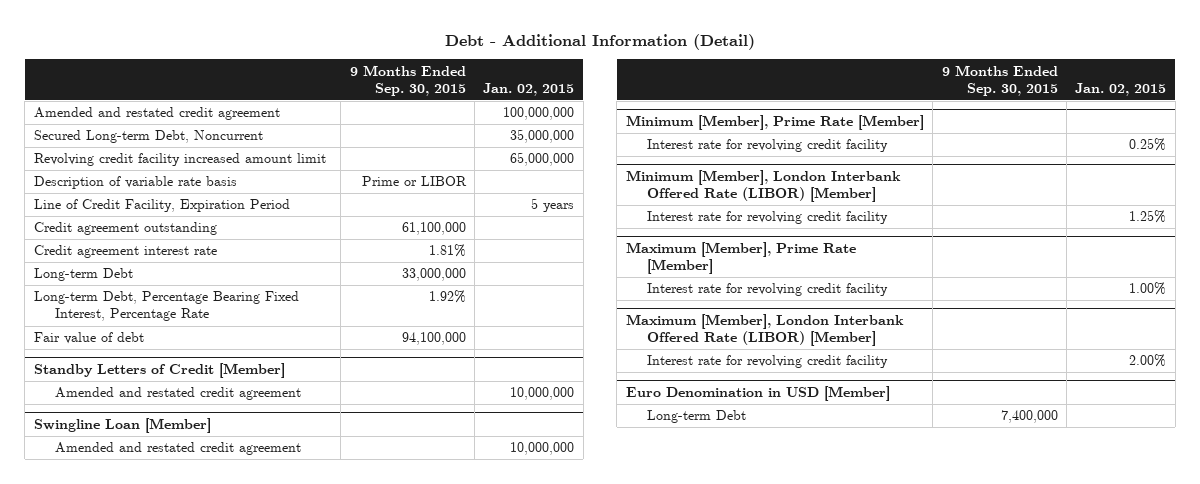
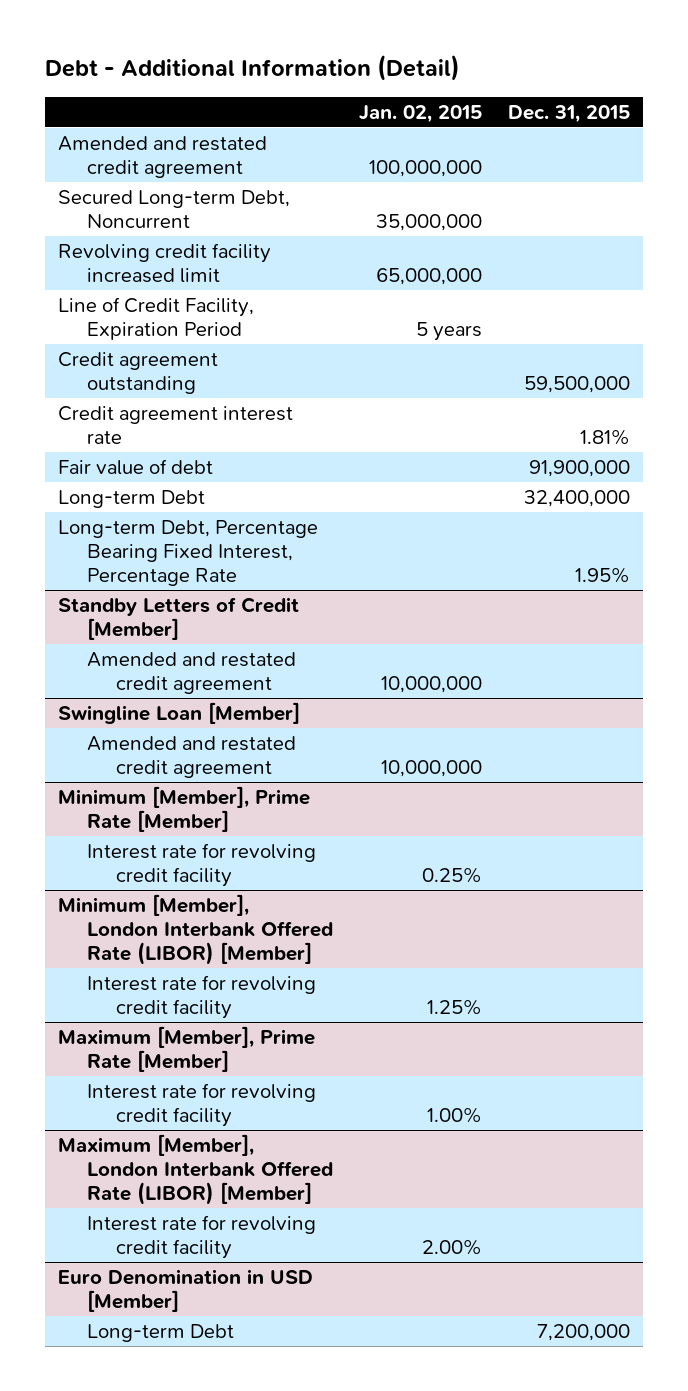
- | 9 Months Ended Sep. 30, 2015 | Jan. 02, 2015
+ | Jan. 02, 2015 | Dec. 31, 2015
- Revolving credit facility increased amount limit | | 65,000,000
- Description of variable rate basis | Prime or LIBOR |
+ Revolving credit facility increased limit | 65,000,000 |
moved up: Fair value of debt | | 91,900,000

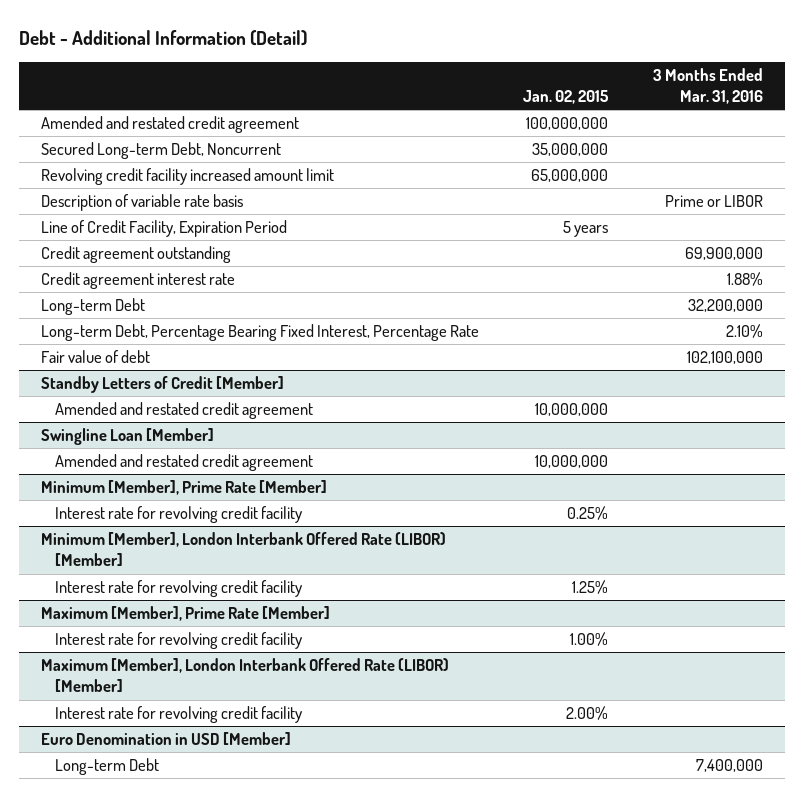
- | Jan. 02, 2015 | Dec. 31, 2015
+ | Jan. 02, 2015 | 3 Months Ended Mar. 31, 2016
- Revolving credit facility increased limit | 65,000,000 |
+ Revolving credit facility increased amount limit | 65,000,000 |
+ Description of variable rate basis | | Prime or LIBOR
moved down: Fair value of debt | | 102,100,000

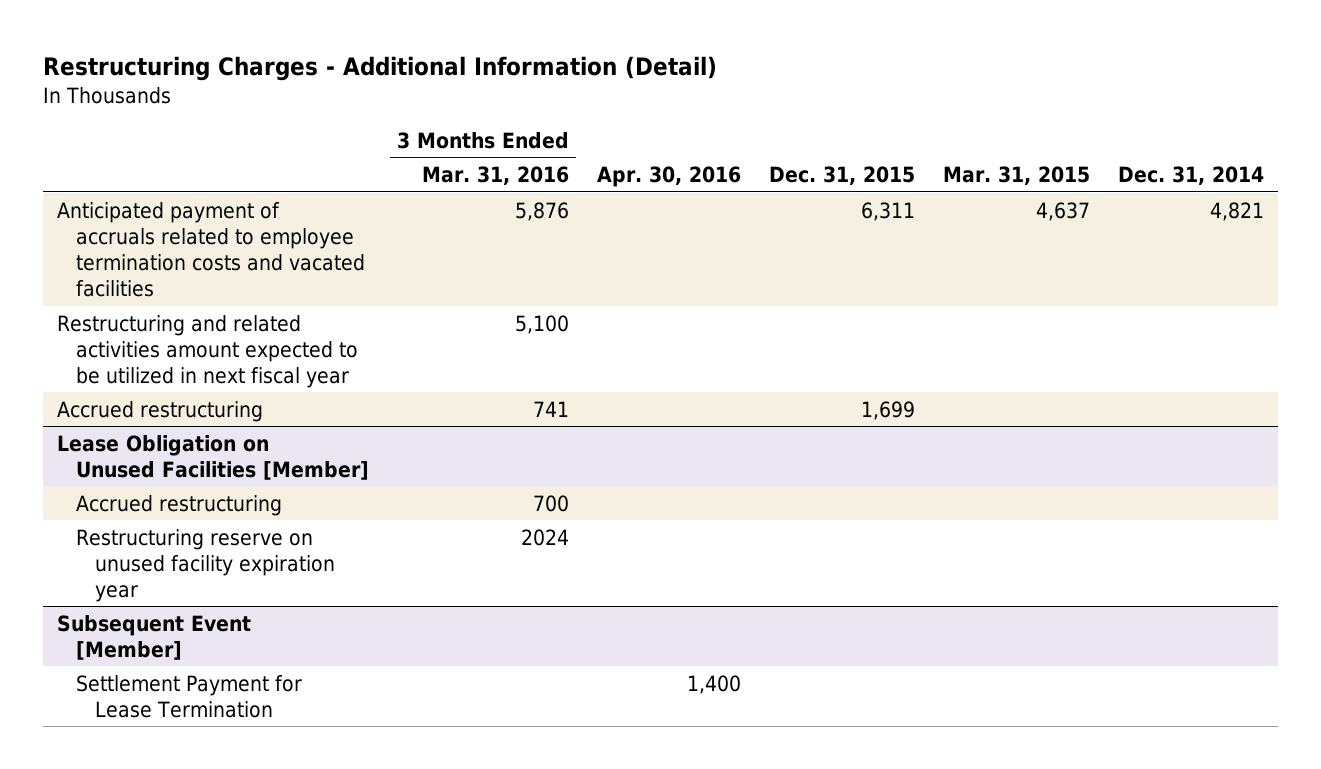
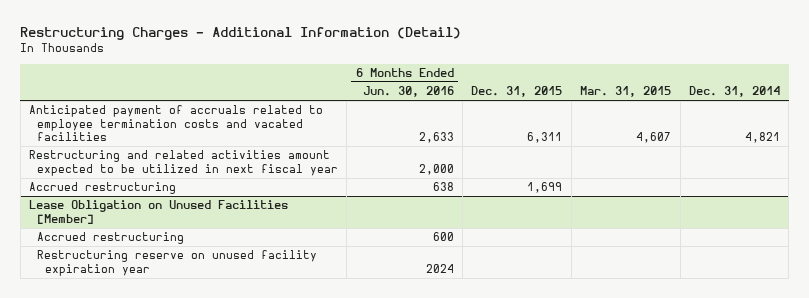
- | 3 Months Ended Mar. 31, 2016 | Apr. 30, 2016 | Dec. 31, 2015 | Mar. 31, 2015 | Dec. 31, 2014
+ | 6 Months Ended Jun. 30, 2016 | Dec. 31, 2015 | Mar. 31, 2015 | Dec. 31, 2014
- Anticipated payment of accruals related to employee termination costs and vacated facilities | 5,876 | | 6,311 | 4,637 | 4,821
+ Anticipated payment of accruals related to employee termination costs and vacated facilities | 2,633 | 6,311 | 4,607 | 4,821
- Subsequent Event [Member]
- Settlement Payment for Lease Termination | | 1,400 | | |

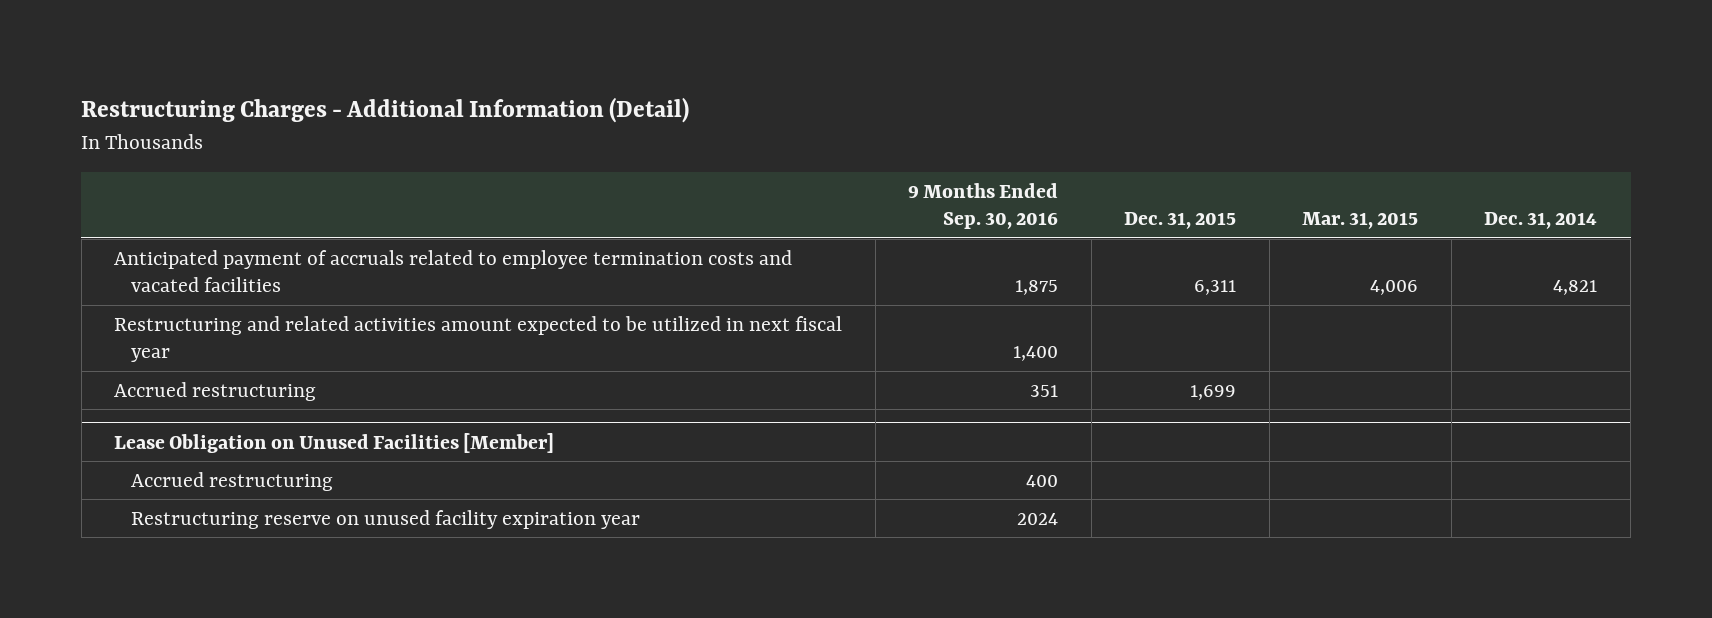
- | 6 Months Ended Jun. 30, 2016 | Dec. 31, 2015 | Mar. 31, 2015 | Dec. 31, 2014
+ | 9 Months Ended Sep. 30, 2016 | Dec. 31, 2015 | Mar. 31, 2015 | Dec. 31, 2014
- Anticipated payment of accruals related to employee termination costs and vacated facilities | 2,633 | 6,311 | 4,607 | 4,821
+ Anticipated payment of accruals related to employee termination costs and vacated facilities | 1,875 | 6,311 | 4,006 | 4,821

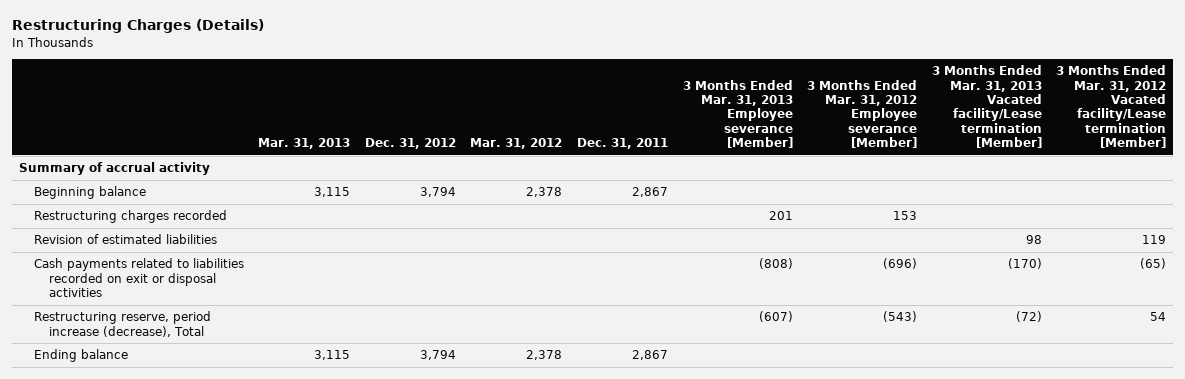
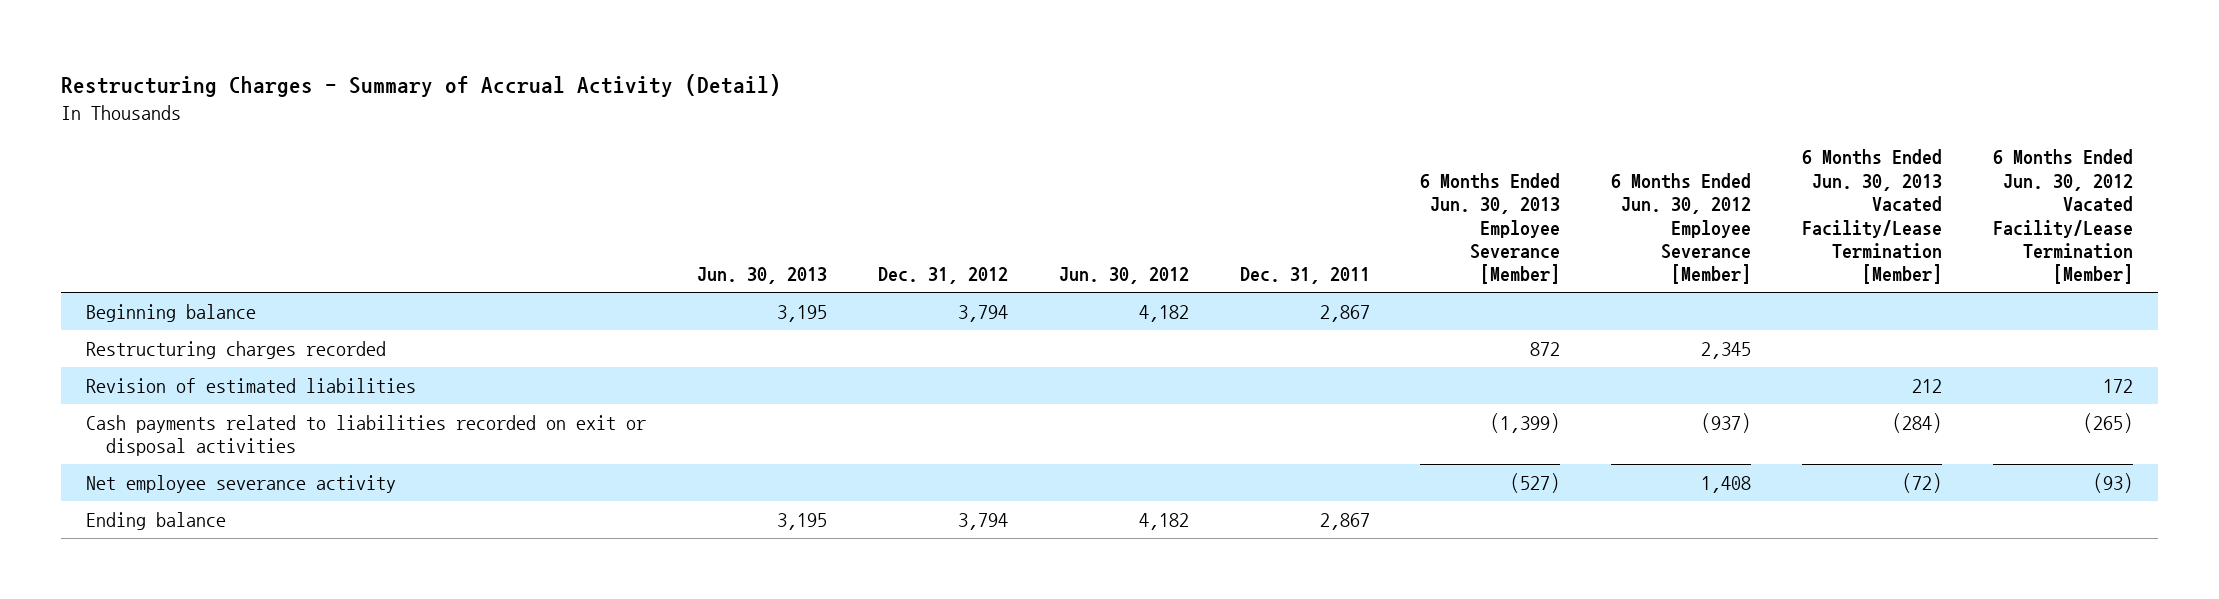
- Restructuring Charges (Details)
+ Restructuring Charges - Summary of Accrual Activity (Detail)
- | Mar. 31, 2013 | Dec. 31, 2012 | Mar. 31, 2012 | Dec. 31, 2011 | 3 Months Ended Mar. 31, 2013 Employee severance [Member] | 3 Months Ended Mar. 31, 2012 Employee severance [Member] | 3 Months Ended Mar. 31, 2013 Vacated facility/Lease termination [Member] | 3 Months Ended Mar. 31, 2012 Vacated facility/Lease termination [Member]
+ | Jun. 30, 2013 | Dec. 31, 2012 | Jun. 30, 2012 | Dec. 31, 2011 | 6 Months Ended Jun. 30, 2013 Employee Severance [Member] | 6 Months Ended Jun. 30, 2012 Employee Severance [Member] | 6 Months Ended Jun. 30, 2013 Vacated Facility/Lease Termination [Member] | 6 Months Ended Jun. 30, 2012 Vacated Facility/Lease Termination [Member]
- Summary of accrual activity
- Restructuring reserve, period increase (decrease), Total | | | | | (607) | (543) | (72) | 54
+ Net employee severance activity | | | | | (527) | 1,408 | (72) | (93)

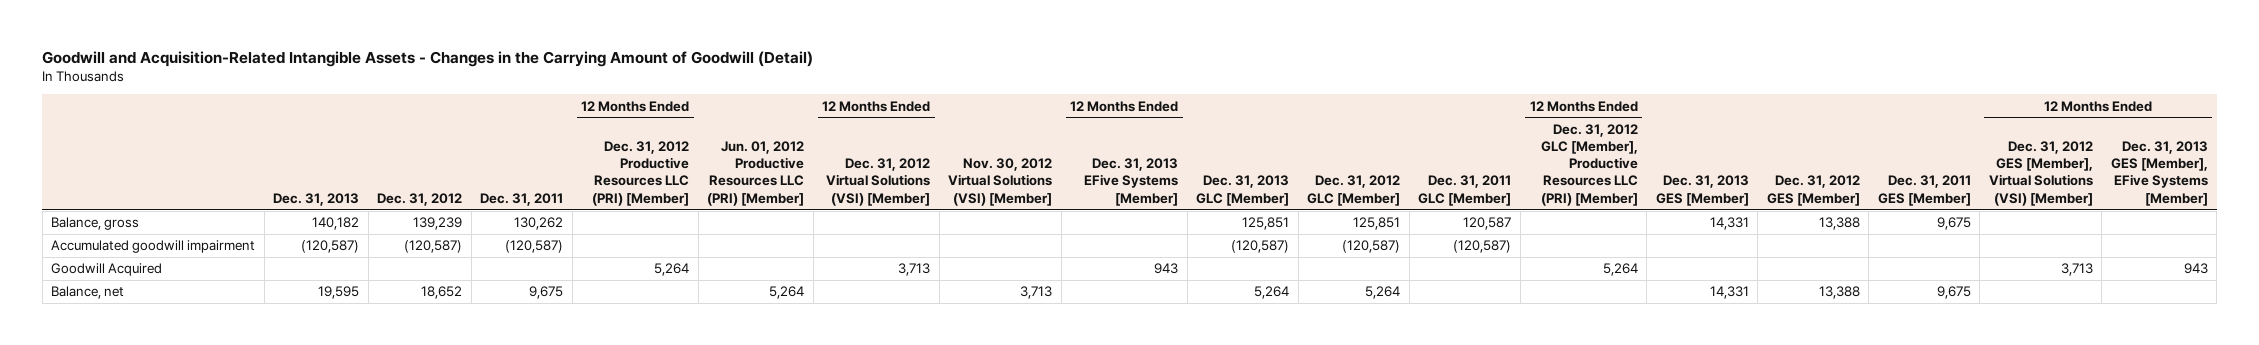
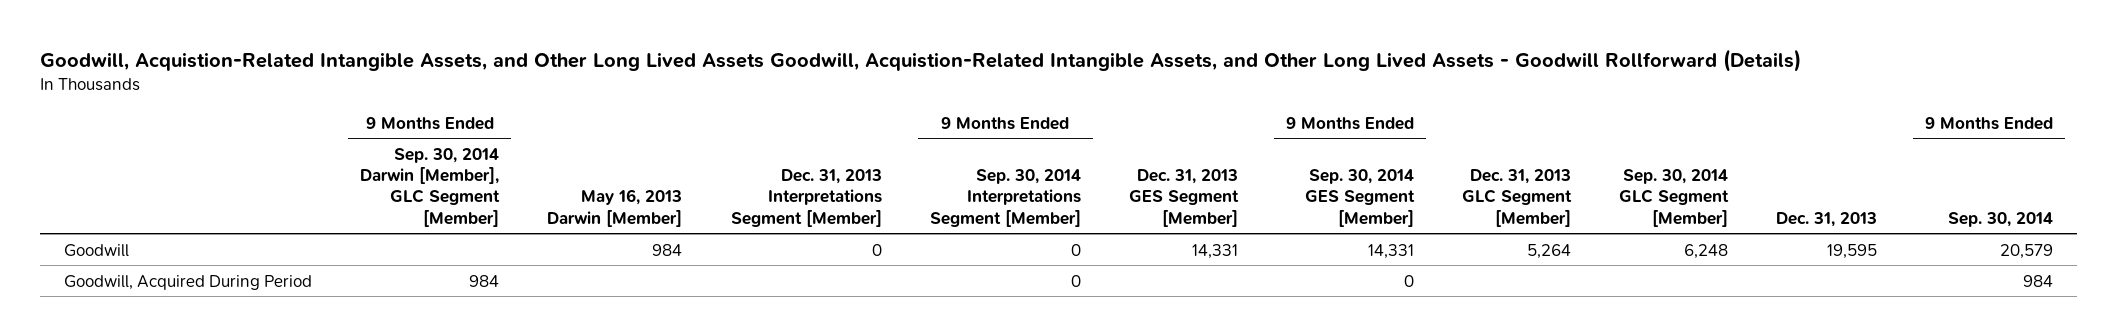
- Goodwill and Acquisition-Related Intangible Assets - Changes in the Carrying Amount of Goodwill (Detail)
+ Goodwill, Acquistion-Related Intangible Assets, and Other Long Lived Assets Goodwill, Acquistion-Related Intangible Assets, and Other Long Lived Assets - Goodwill Rollforward (Details)
- | Dec. 31, 2013 | Dec. 31, 2012 | Dec. 31, 2011 | 12 Months Ended Dec. 31, 2012 Productive Resources LLC (PRI) [Member] | Jun. 01, 2012 Productive Resources LLC (PRI) [Member] | 12 Months Ended Dec. 31, 2012 Virtual Solutions (VSI) [Member] | Nov. 30, 2012 Virtual Solutions (VSI) [Member] | 12 Months Ended Dec. 31, 2013 EFive Systems [Member] | Dec. 31, 2013 GLC [Member] | Dec. 31, 2012 GLC [Member] | Dec. 31, 2011 GLC [Member] | 12 Months Ended Dec. 31, 2012 GLC [Member], Productive Resources LLC (PRI) [Member] | Dec. 31, 2013 GES [Member] | Dec. 31, 2012 GES [Member] | Dec. 31, 2011 GES [Member] | 12 Months Ended Dec. 31, 2012 GES [Member], Virtual Solutions (VSI) [Member] | 12 Months Ended Dec. 31, 2013 GES [Member], EFive Systems [Member]
+ | 9 Months Ended Sep. 30, 2014 Darwin [Member], GLC Segment [Member] | May 16, 2013 Darwin [Member] | Dec. 31, 2013 Interpretations Segment [Member] | 9 Months Ended Sep. 30, 2014 Interpretations Segment [Member] | Dec. 31, 2013 GES Segment [Member] | 9 Months Ended Sep. 30, 2014 GES Segment [Member] | Dec. 31, 2013 GLC Segment [Member] | Sep. 30, 2014 GLC Segment [Member] | Dec. 31, 2013 | 9 Months Ended Sep. 30, 2014
- Balance, gross | 140,182 | 139,239 | 130,262 | | | | | | 125,851 | 125,851 | 120,587 | | 14,331 | 13,388 | 9,675 | |
- Accumulated goodwill impairment | (120,587) | (120,587) | (120,587) | | | | | | (120,587) | (120,587) | (120,587) | | | | | |
- Goodwill Acquired | | | | 5,264 | | 3,713 | | 943 | | | | 5,264 | | | | 3,713 | 943
- Balance, net | 19,595 | 18,652 | 9,675 | | 5,264 | | 3,713 | | 5,264 | 5,264 | | | 14,331 | 13,388 | 9,675 | |
+ Goodwill | | 984 | 0 | 0 | 14,331 | 14,331 | 5,264 | 6,248 | 19,595 | 20,579
+ Goodwill, Acquired During Period | 984 | | | 0 | | 0 | | | | 984

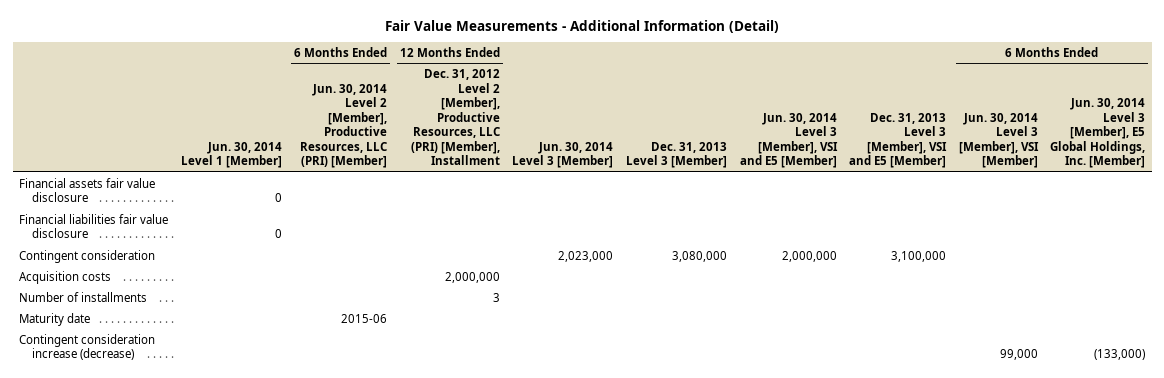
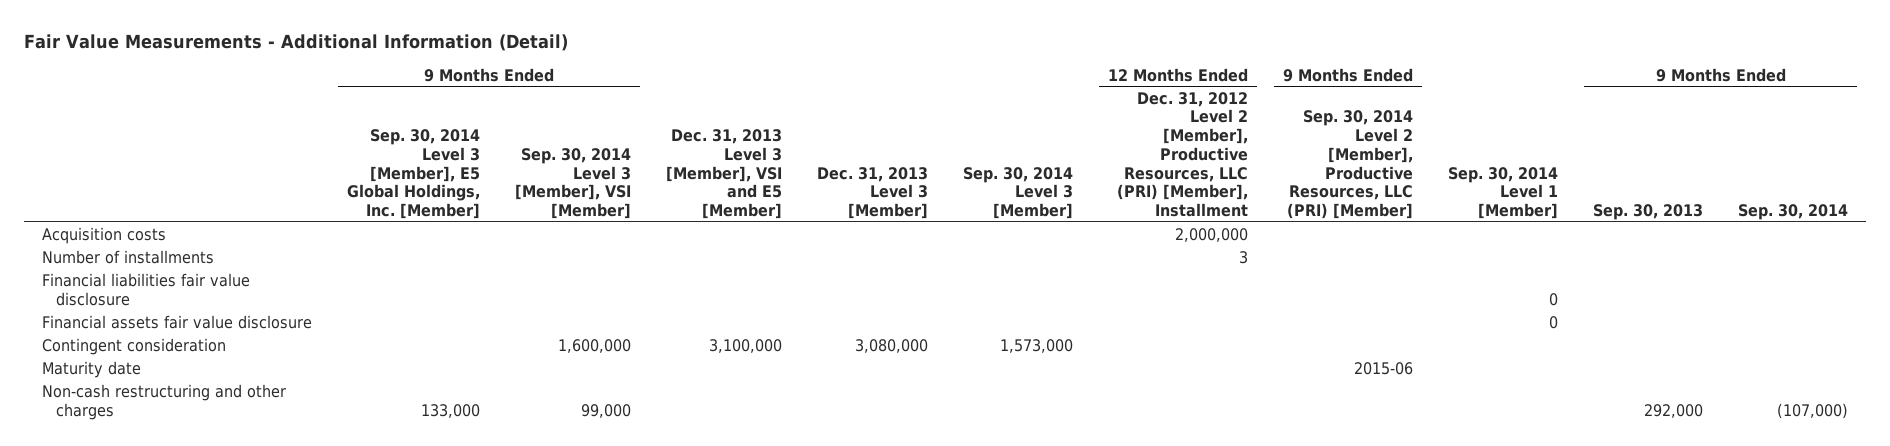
- | Jun. 30, 2014 Level 1 [Member] | 6 Months Ended Jun. 30, 2014 Level 2 [Member], Productive Resources, LLC (PRI) [Member] | 12 Months Ended Dec. 31, 2012 Level 2 [Member], Productive Resources, LLC (PRI) [Member], Installment | Jun. 30, 2014 Level 3 [Member] | Dec. 31, 2013 Level 3 [Member] | Jun. 30, 2014 Level 3 [Member], VSI and E5 [Member] | Dec. 31, 2013 Level 3 [Member], VSI and E5 [Member] | 6 Months Ended Jun. 30, 2014 Level 3 [Member], VSI [Member] | 6 Months Ended Jun. 30, 2014 Level 3 [Member], E5 Global Holdings, Inc. [Member]
+ | 9 Months Ended Sep. 30, 2014 Level 3 [Member], E5 Global Holdings, Inc. [Member] | 9 Months Ended Sep. 30, 2014 Level 3 [Member], VSI [Member] | Dec. 31, 2013 Level 3 [Member], VSI and E5 [Member] | Dec. 31, 2013 Level 3 [Member] | Sep. 30, 2014 Level 3 [Member] | 12 Months Ended Dec. 31, 2012 Level 2 [Member], Productive Resources, LLC (PRI) [Member], Installment | 9 Months Ended Sep. 30, 2014 Level 2 [Member], Productive Resources, LLC (PRI) [Member] | Sep. 30, 2014 Level 1 [Member] | 9 Months Ended Sep. 30, 2013 | 9 Months Ended Sep. 30, 2014
moved down: Financial liabilities fair value disclosure | | | | | | | | 0 | |
moved down: Financial assets fair value disclosure | | | | | | | | 0 | |
moved down: Contingent consideration | | 1,600,000 | 3,100,000 | 3,080,000 | 1,573,000 | | | | |
- Contingent consideration increase (decrease) | | | | | | | | 99,000 | (133,000)
+ Non-cash restructuring and other charges | 133,000 | 99,000 | | | | | | | 292,000 | (107,000)

